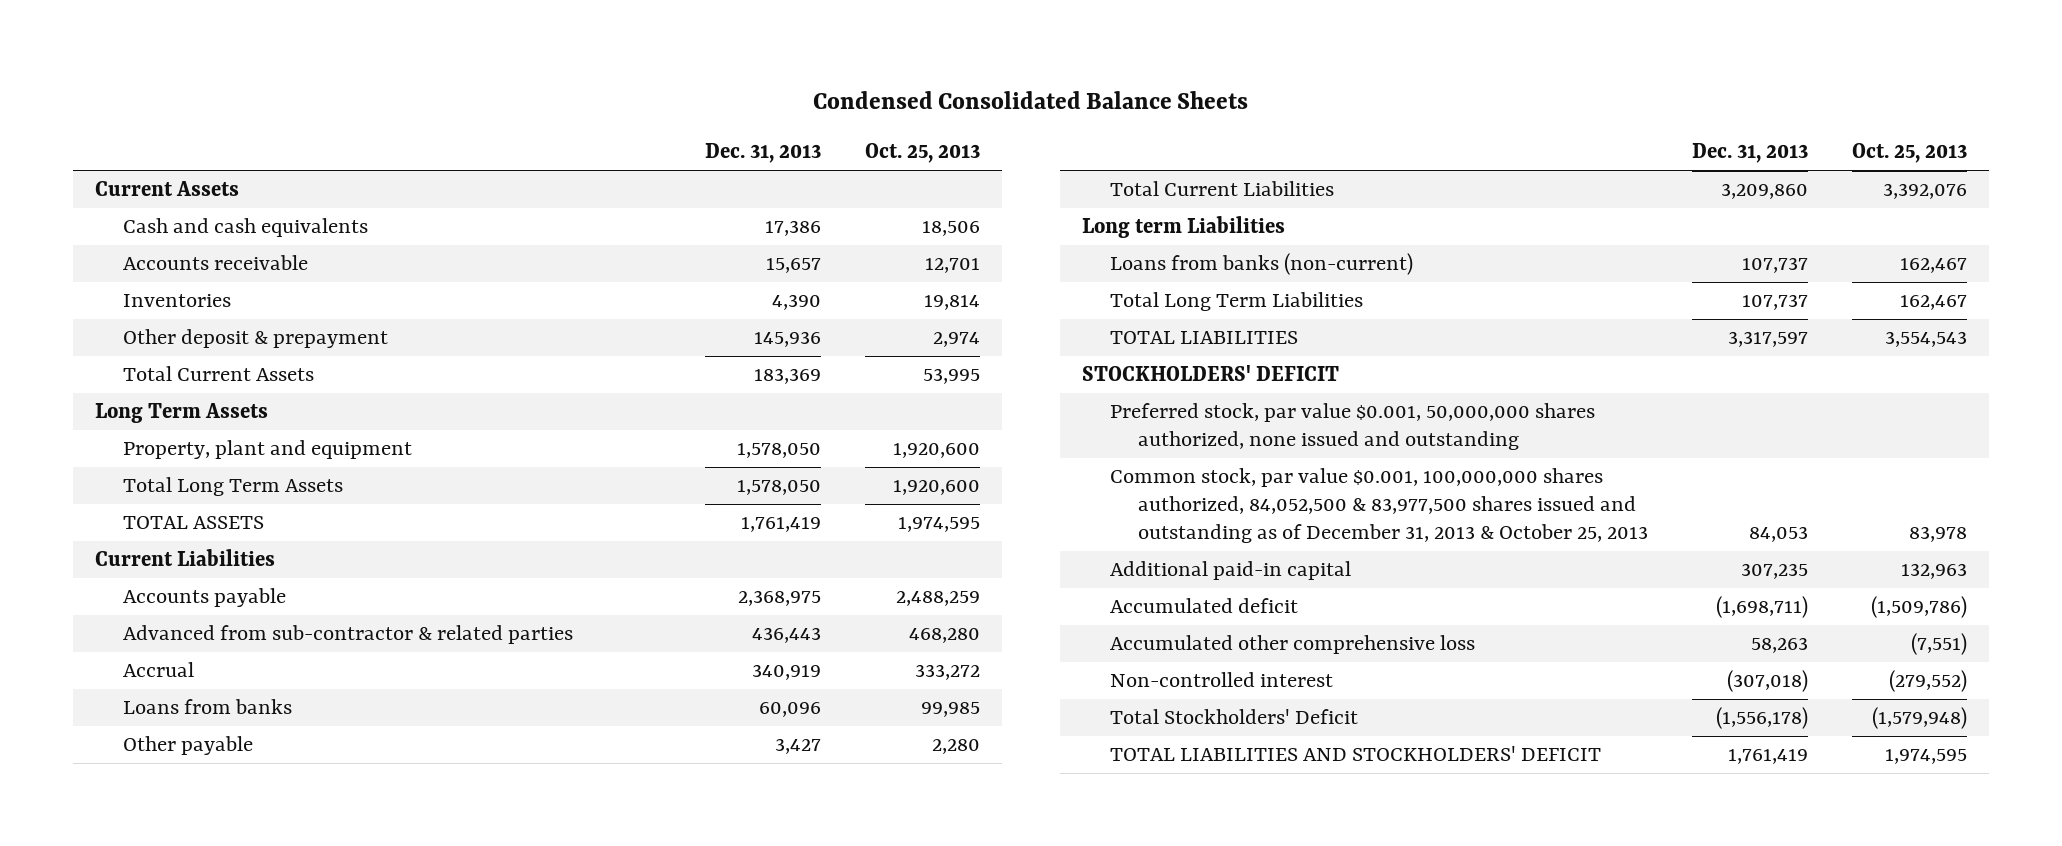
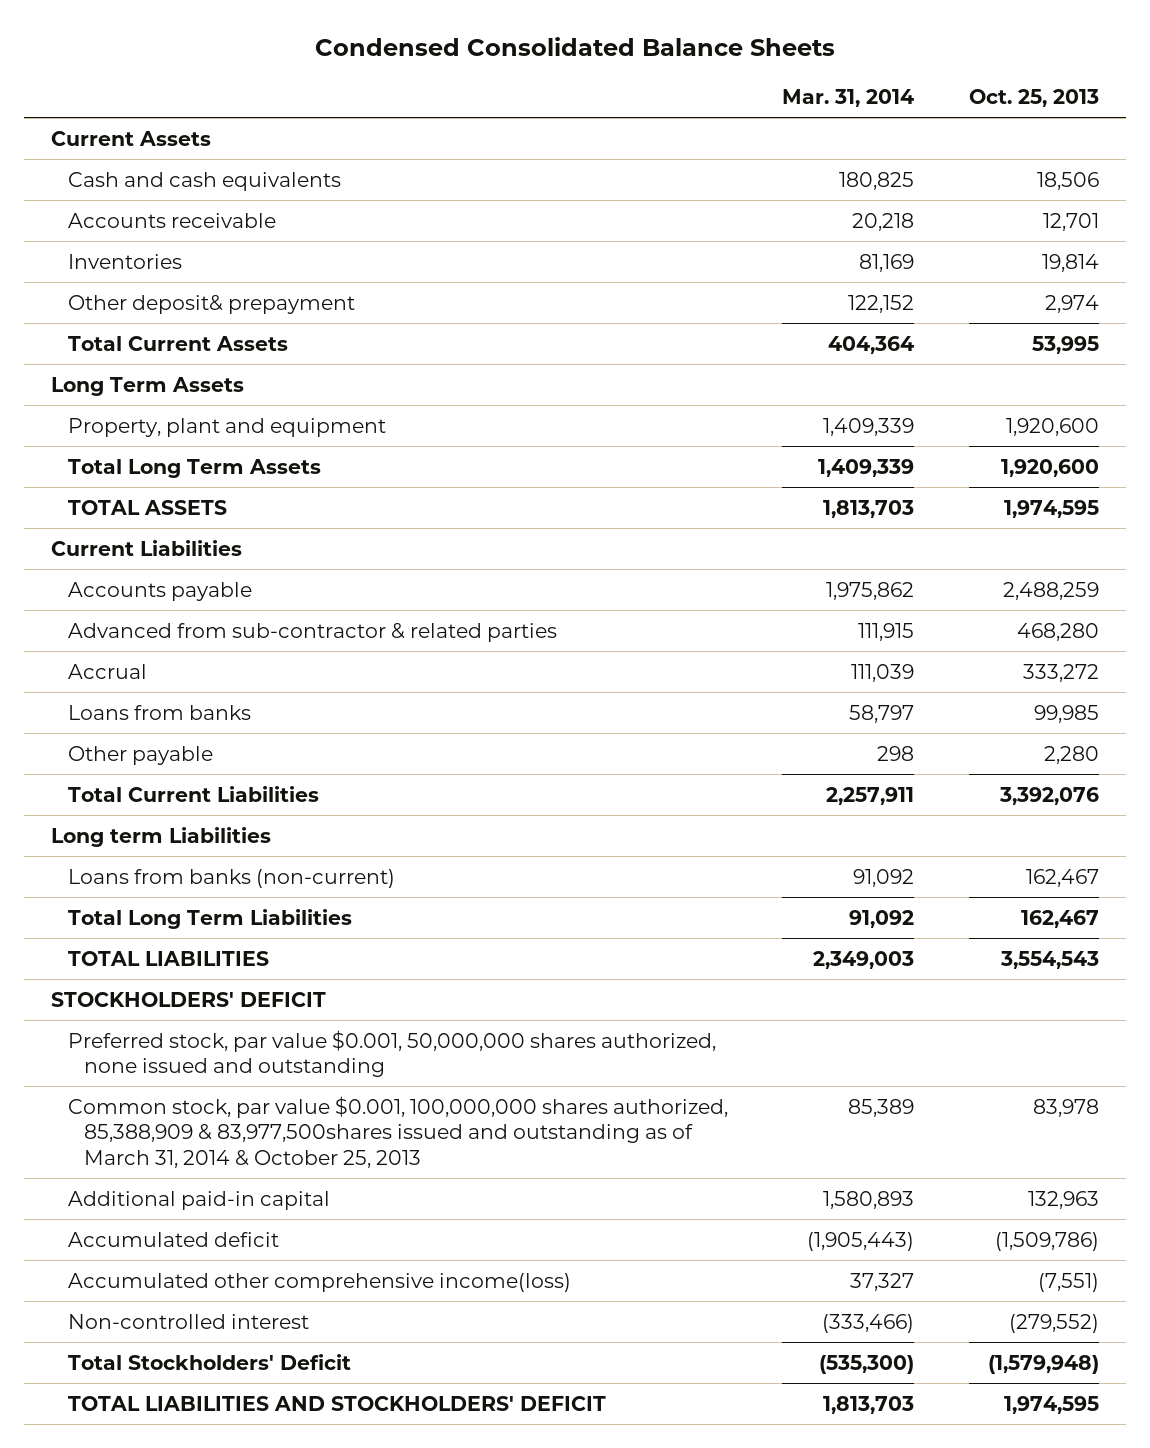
- | Dec. 31, 2013 | Oct. 25, 2013
+ | Mar. 31, 2014 | Oct. 25, 2013
- Other deposit & prepayment | 145,936 | 2,974
+ Other deposit& prepayment | 122,152 | 2,974
- Common stock, par value $0.001, 100,000,000 shares authorized, 84,052,500 & 83,977,500 shares issued and outstanding as of December 31, 2013 & October 25, 2013 | 84,053 | 83,978
+ Common stock, par value $0.001, 100,000,000 shares authorized, 85,388,909 & 83,977,500shares issued and outstanding as of March 31, 2014 & October 25, 2013 | 85,389 | 83,978
- Accumulated other comprehensive loss | 58,263 | (7,551)
+ Accumulated other comprehensive income(loss) | 37,327 | (7,551)

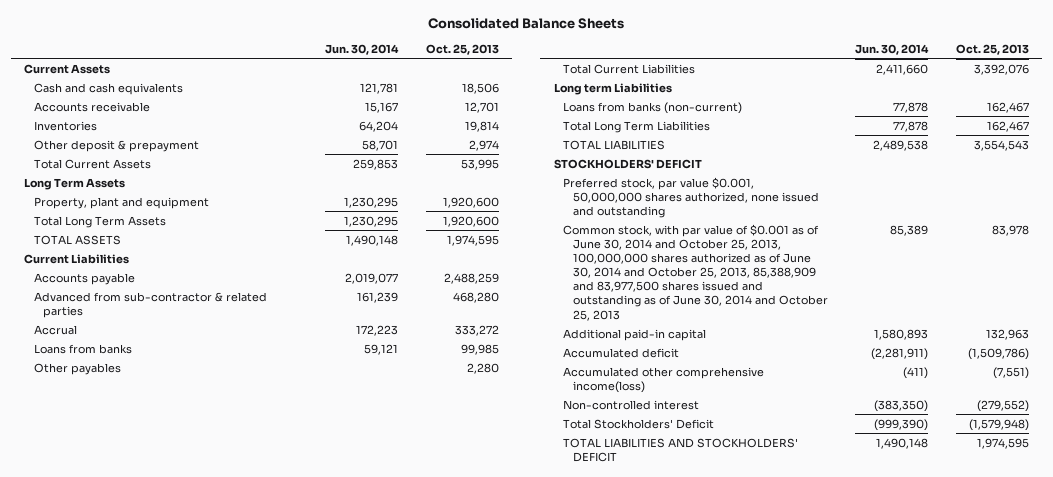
- Condensed Consolidated Balance Sheets
+ Consolidated Balance Sheets
- | Mar. 31, 2014 | Oct. 25, 2013
+ | Jun. 30, 2014 | Oct. 25, 2013
- Other deposit& prepayment | 122,152 | 2,974
+ Other deposit & prepayment | 58,701 | 2,974
- Other payable | 298 | 2,280
+ Other payables | | 2,280
- Common stock, par value $0.001, 100,000,000 shares authorized, 85,388,909 & 83,977,500shares issued and outstanding as of March 31, 2014 & October 25, 2013 | 85,389 | 83,978
+ Common stock, with par value of $0.001 as of June 30, 2014 and October 25, 2013, 100,000,000 shares authorized as of June 30, 2014 and October 25, 2013, 85,388,909 and 83,977,500 shares issued and outstanding as of June 30, 2014 and October 25, 2013 | 85,389 | 83,978

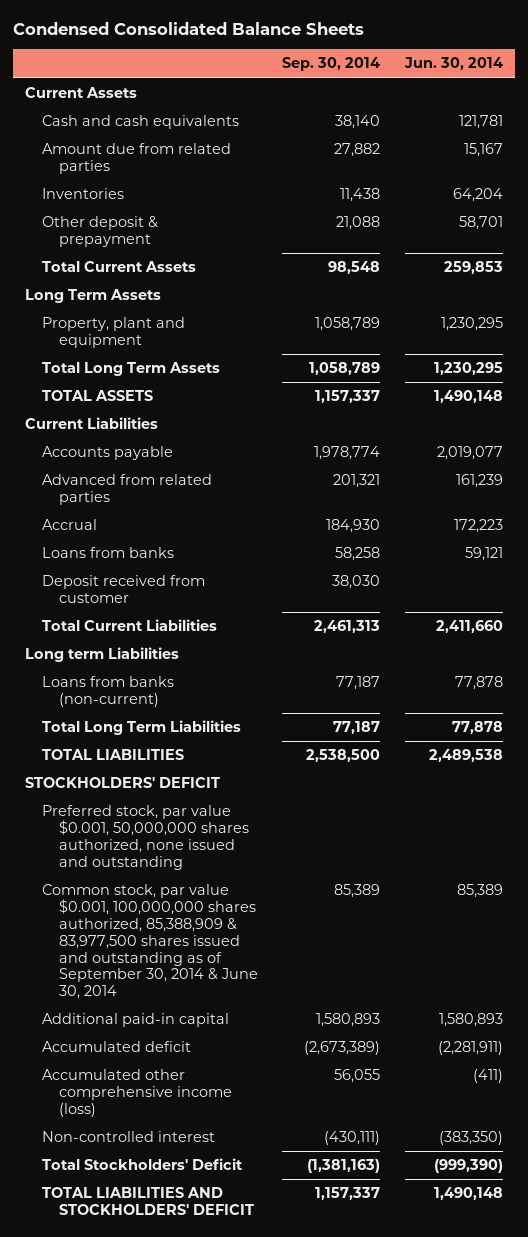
- Consolidated Balance Sheets
+ Condensed Consolidated Balance Sheets
- | Jun. 30, 2014 | Oct. 25, 2013
+ | Sep. 30, 2014 | Jun. 30, 2014
- Accounts receivable | 15,167 | 12,701
+ Amount due from related parties | 27,882 | 15,167
- Advanced from sub-contractor & related parties | 161,239 | 468,280
+ Advanced from related parties | 201,321 | 161,239
- Other payables | | 2,280
+ Deposit received from customer | 38,030 |
- Common stock, with par value of $0.001 as of June 30, 2014 and October 25, 2013, 100,000,000 shares authorized as of June 30, 2014 and October 25, 2013, 85,388,909 and 83,977,500 shares issued and outstanding as of June 30, 2014 and October 25, 2013 | 85,389 | 83,978
+ Common stock, par value $0.001, 100,000,000 shares authorized, 85,388,909 & 83,977,500 shares issued and outstanding as of September 30, 2014 & June 30, 2014 | 85,389 | 85,389
- Accumulated other comprehensive income(loss) | (411) | (7,551)
+ Accumulated other comprehensive income (loss) | 56,055 | (411)

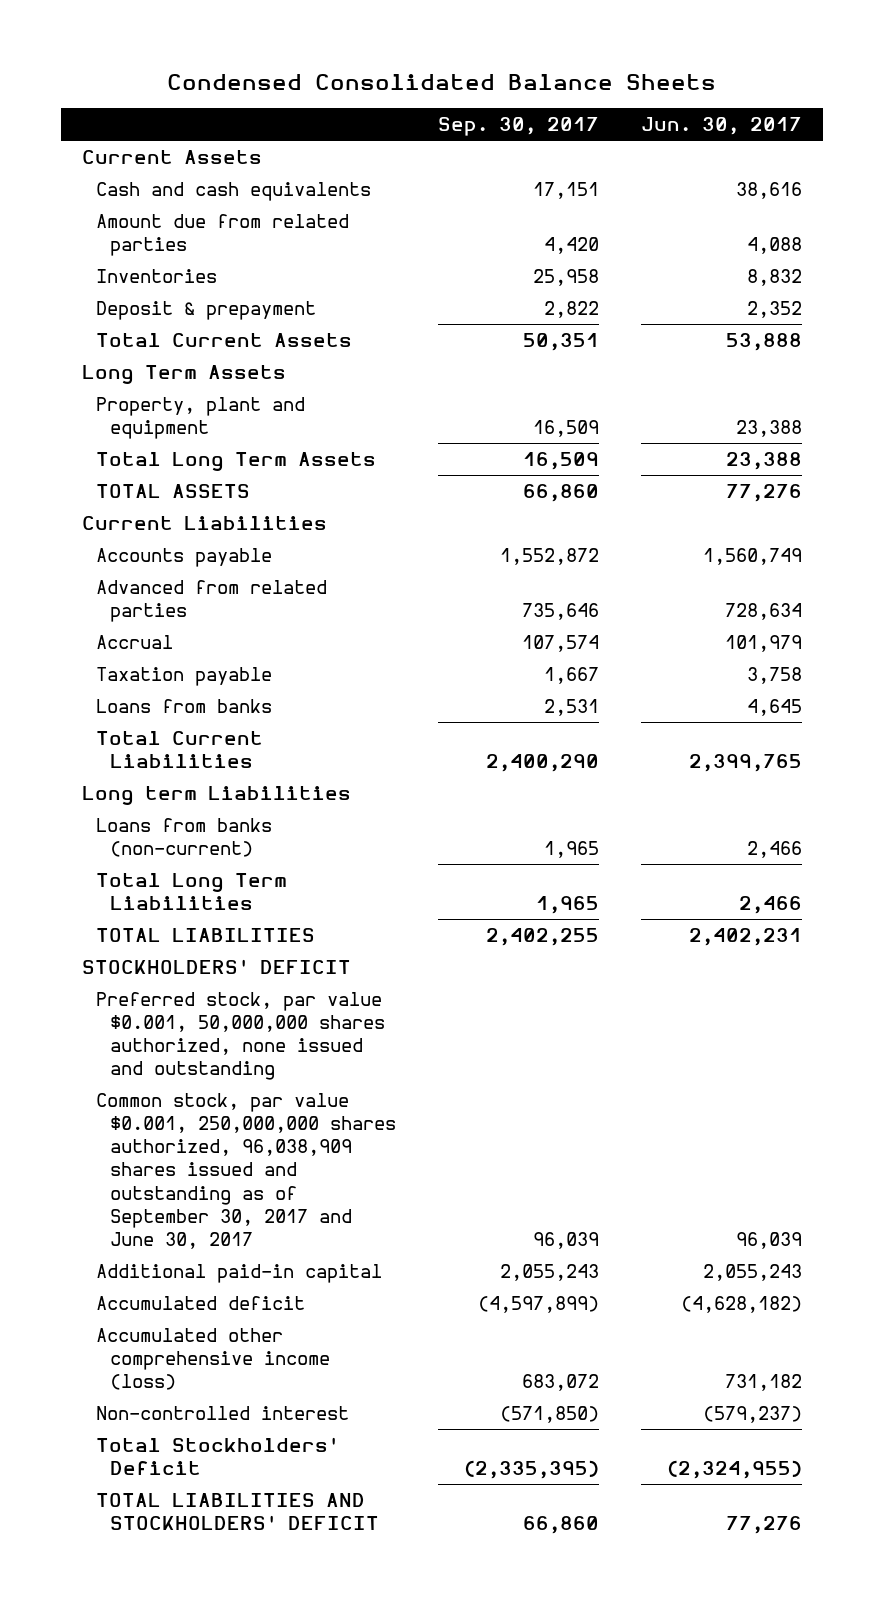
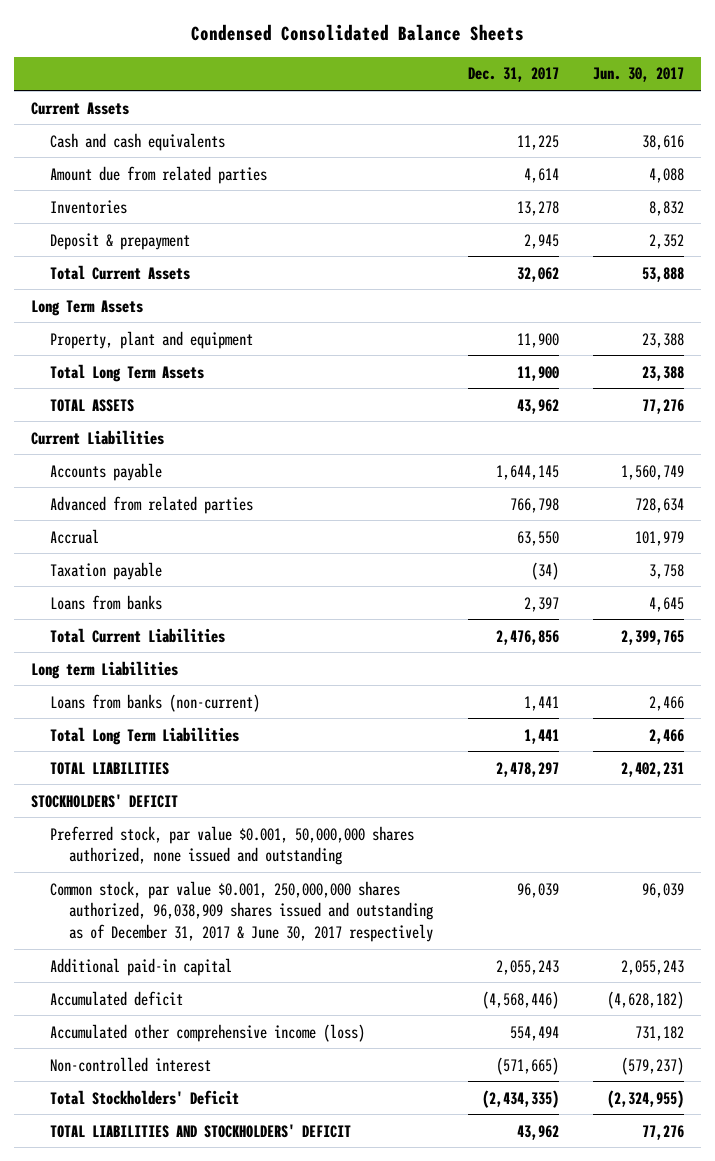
- | Sep. 30, 2017 | Jun. 30, 2017
+ | Dec. 31, 2017 | Jun. 30, 2017
- Common stock, par value $0.001, 250,000,000 shares authorized, 96,038,909 shares issued and outstanding as of September 30, 2017 and June 30, 2017 | 96,039 | 96,039
+ Common stock, par value $0.001, 250,000,000 shares authorized, 96,038,909 shares issued and outstanding as of December 31, 2017 & June 30, 2017 respectively | 96,039 | 96,039

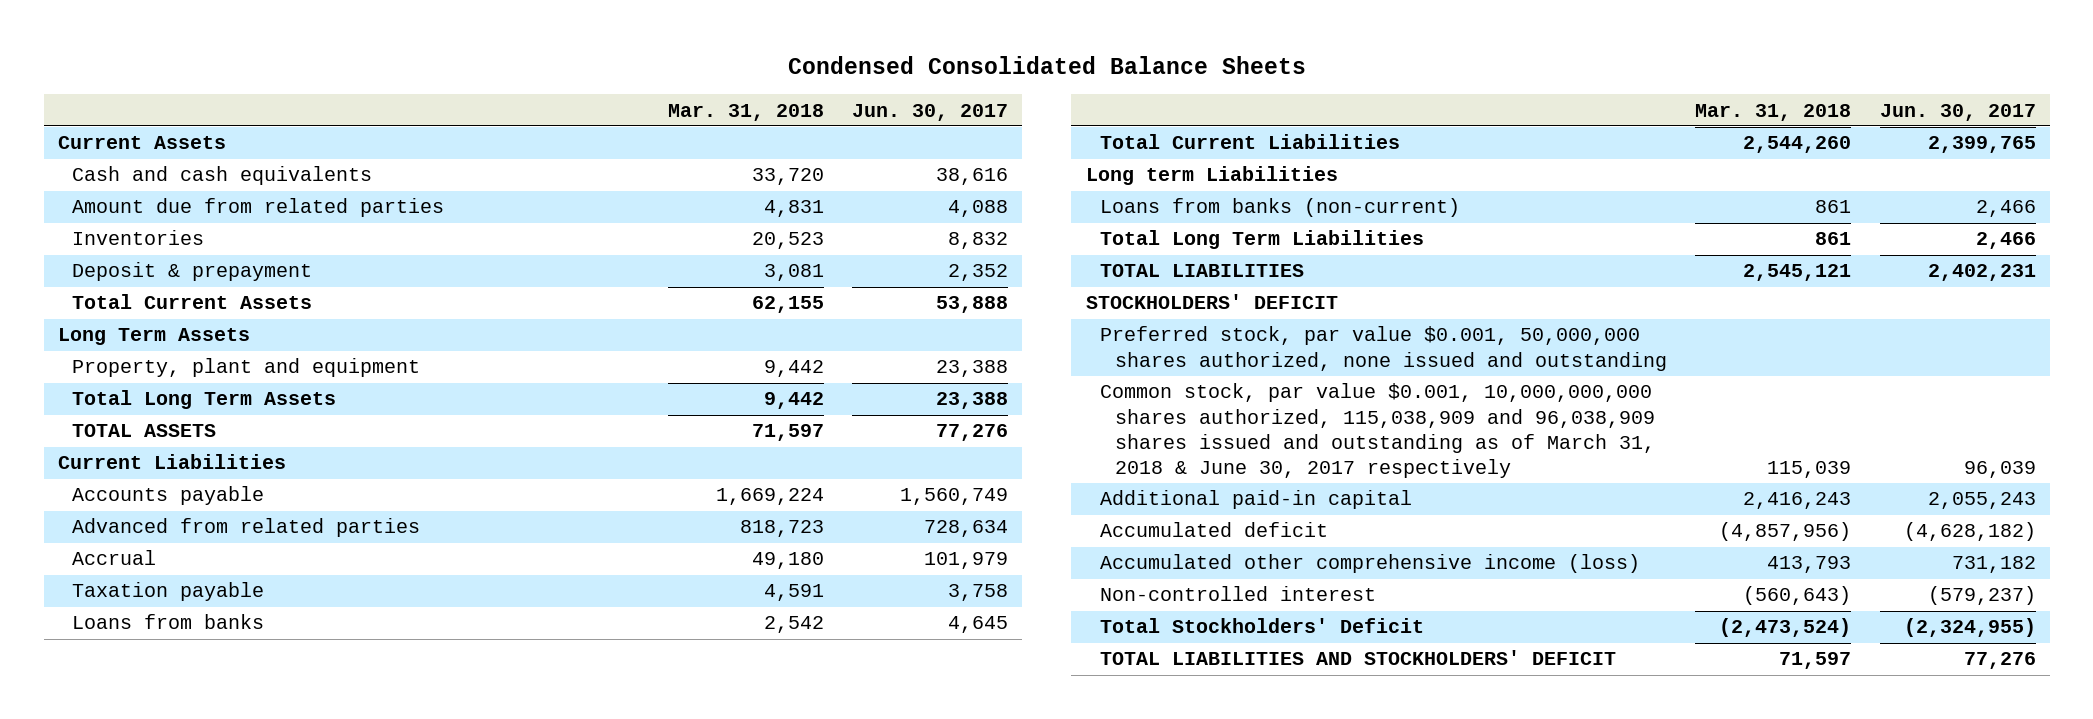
- | Dec. 31, 2017 | Jun. 30, 2017
+ | Mar. 31, 2018 | Jun. 30, 2017
- Common stock, par value $0.001, 250,000,000 shares authorized, 96,038,909 shares issued and outstanding as of December 31, 2017 & June 30, 2017 respectively | 96,039 | 96,039
+ Common stock, par value $0.001, 10,000,000,000 shares authorized, 115,038,909 and 96,038,909 shares issued and outstanding as of March 31, 2018 & June 30, 2017 respectively | 115,039 | 96,039

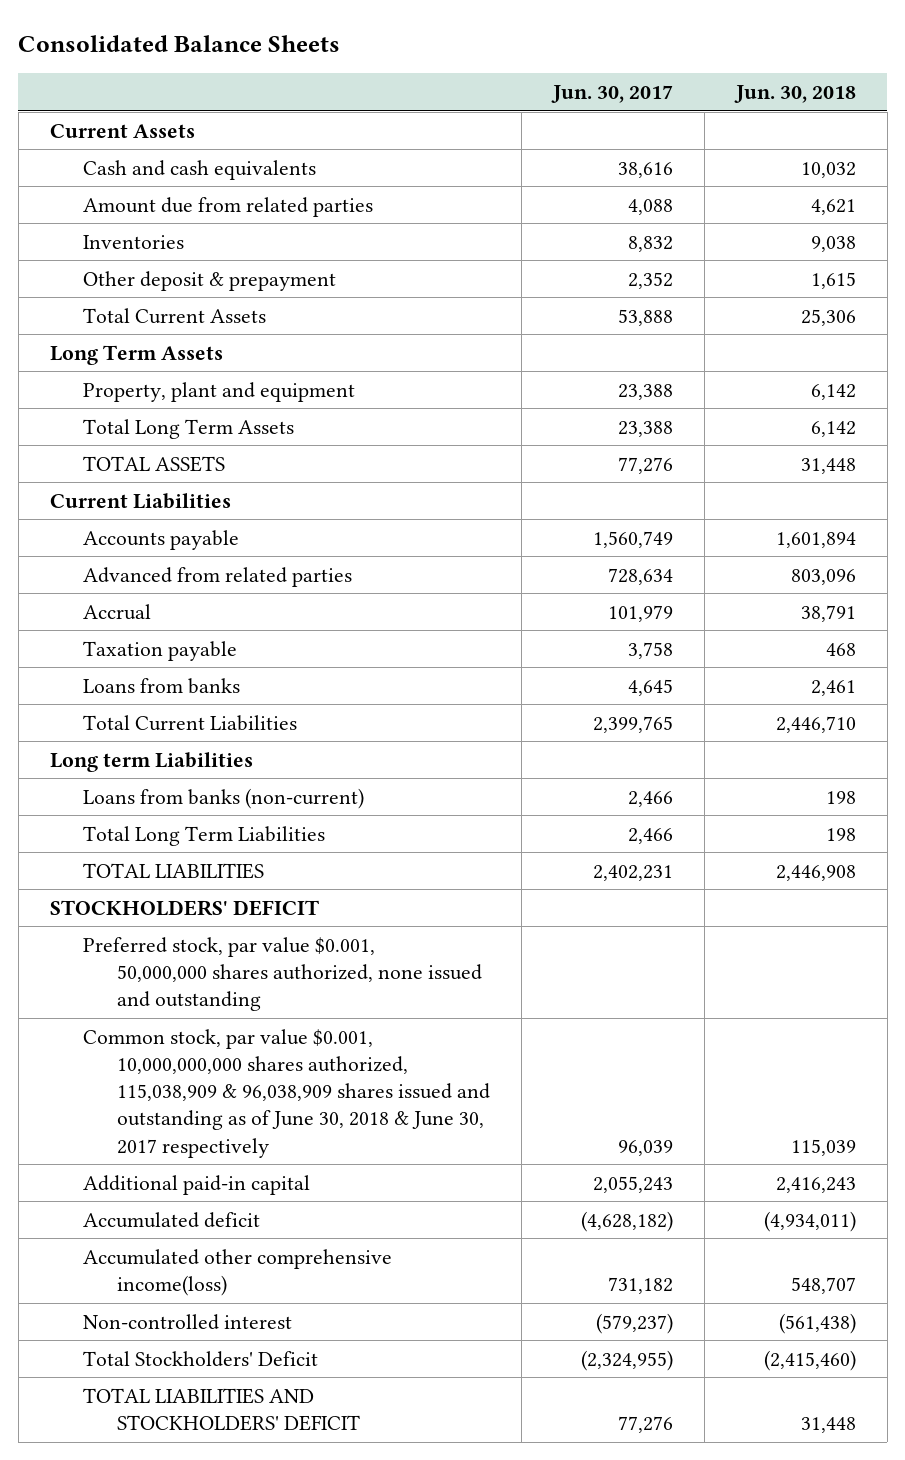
- Condensed Consolidated Balance Sheets
+ Consolidated Balance Sheets
- | Mar. 31, 2018 | Jun. 30, 2017
+ | Jun. 30, 2017 | Jun. 30, 2018
- Deposit & prepayment | 3,081 | 2,352
+ Other deposit & prepayment | 2,352 | 1,615
- Common stock, par value $0.001, 10,000,000,000 shares authorized, 115,038,909 and 96,038,909 shares issued and outstanding as of March 31, 2018 & June 30, 2017 respectively | 115,039 | 96,039
+ Common stock, par value $0.001, 10,000,000,000 shares authorized, 115,038,909 & 96,038,909 shares issued and outstanding as of June 30, 2018 & June 30, 2017 respectively | 96,039 | 115,039
- Accumulated other comprehensive income (loss) | 413,793 | 731,182
+ Accumulated other comprehensive income(loss) | 731,182 | 548,707

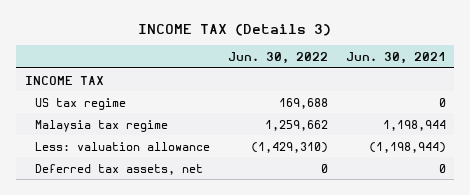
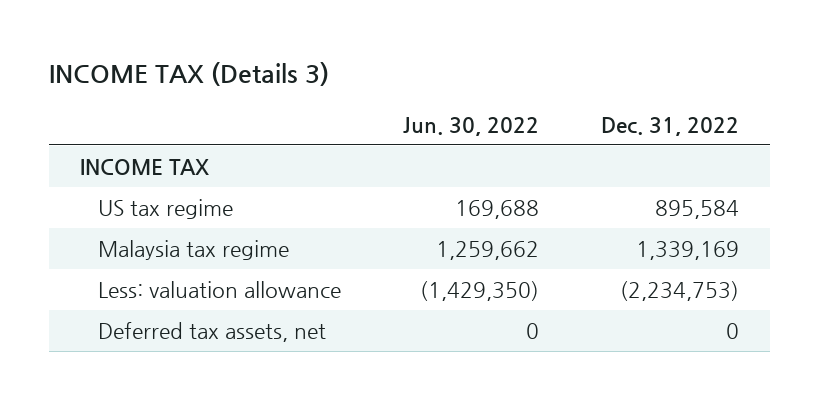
- | Jun. 30, 2022 | Jun. 30, 2021
+ | Jun. 30, 2022 | Dec. 31, 2022
- Less: valuation allowance | (1,429,310) | (1,198,944)
+ Less: valuation allowance | (1,429,350) | (2,234,753)

